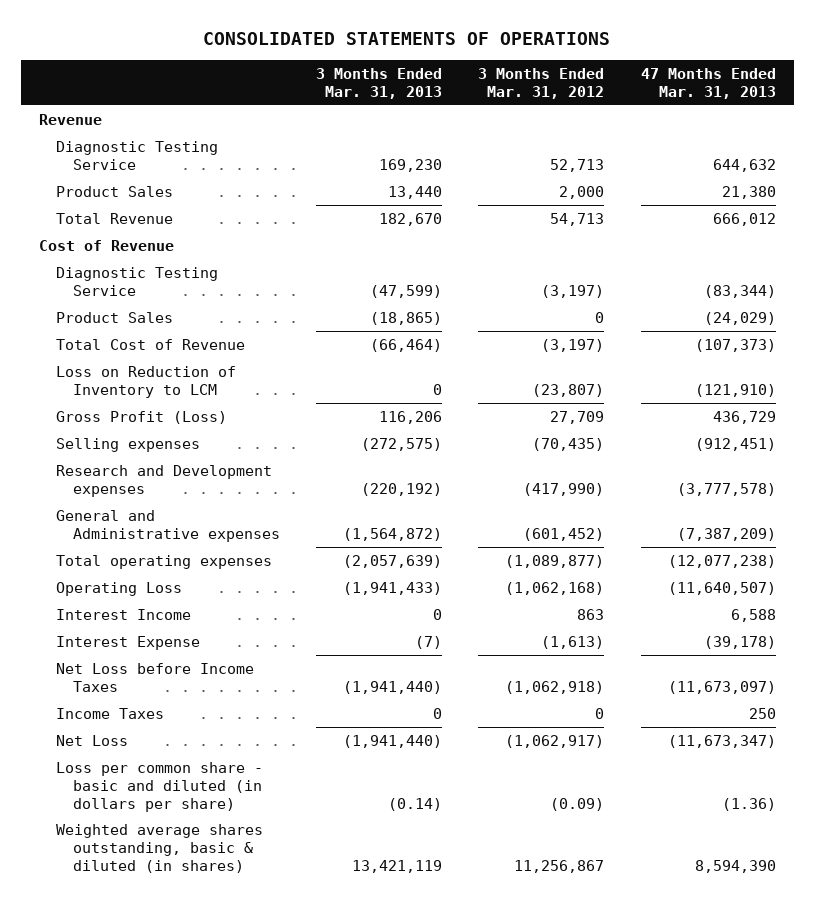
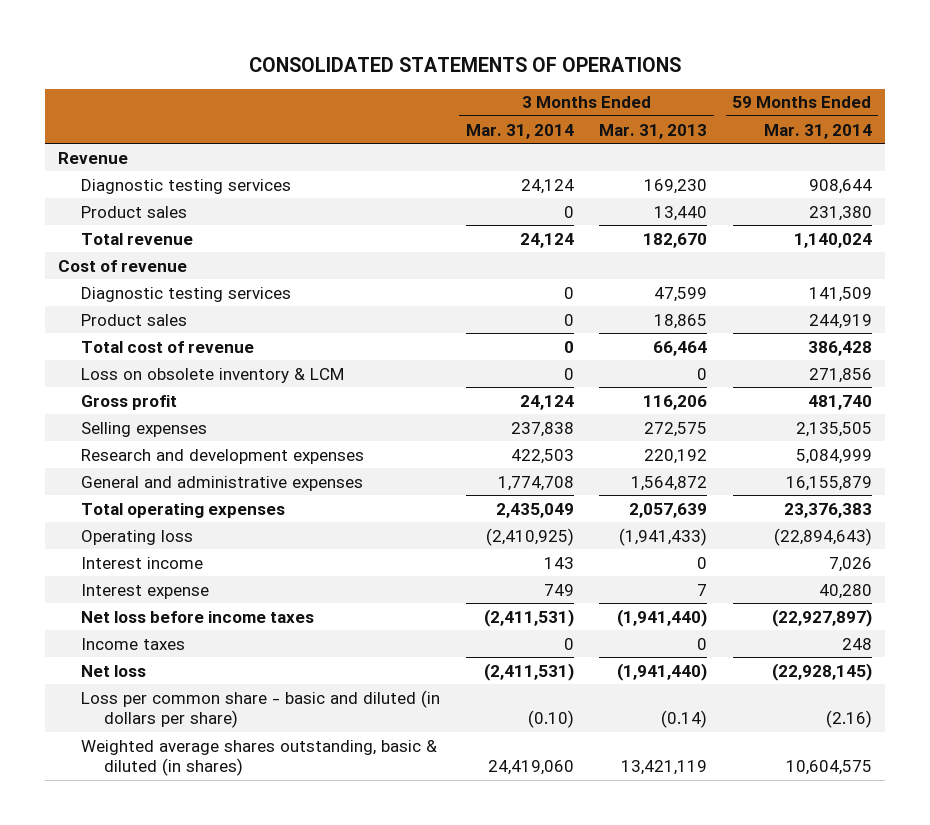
- | 3 Months Ended Mar. 31, 2013 | 3 Months Ended Mar. 31, 2012 | 47 Months Ended Mar. 31, 2013
+ | 3 Months Ended Mar. 31, 2014 | 3 Months Ended Mar. 31, 2013 | 59 Months Ended Mar. 31, 2014
- Diagnostic Testing Service | 169,230 | 52,713 | 644,632
- Product Sales | 13,440 | 2,000 | 21,380
- Total Revenue | 182,670 | 54,713 | 666,012
- Cost of Revenue
- Diagnostic Testing Service | (47,599) | (3,197) | (83,344)
- Product Sales | (18,865) | 0 | (24,029)
- Total Cost of Revenue | (66,464) | (3,197) | (107,373)
- Loss on Reduction of Inventory to LCM | 0 | (23,807) | (121,910)
- Gross Profit (Loss) | 116,206 | 27,709 | 436,729
- Selling expenses | (272,575) | (70,435) | (912,451)
- Research and Development expenses | (220,192) | (417,990) | (3,777,578)
- General and Administrative expenses | (1,564,872) | (601,452) | (7,387,209)
- Total operating expenses | (2,057,639) | (1,089,877) | (12,077,238)
- Operating Loss | (1,941,433) | (1,062,168) | (11,640,507)
- Interest Income | 0 | 863 | 6,588
- Interest Expense | (7) | (1,613) | (39,178)
- Net Loss before Income Taxes | (1,941,440) | (1,062,918) | (11,673,097)
- Income Taxes | 0 | 0 | 250
- Net Loss | (1,941,440) | (1,062,917) | (11,673,347)
+ Diagnostic testing services | 24,124 | 169,230 | 908,644
+ Product sales | 0 | 13,440 | 231,380
+ Total revenue | 24,124 | 182,670 | 1,140,024
+ Cost of revenue
+ Diagnostic testing services | 0 | 47,599 | 141,509
+ Product sales | 0 | 18,865 | 244,919
+ Total cost of revenue | 0 | 66,464 | 386,428
+ Loss on obsolete inventory & LCM | 0 | 0 | 271,856
+ Gross profit | 24,124 | 116,206 | 481,740
+ Selling expenses | 237,838 | 272,575 | 2,135,505
+ Research and development expenses | 422,503 | 220,192 | 5,084,999
+ General and administrative expenses | 1,774,708 | 1,564,872 | 16,155,879
+ Total operating expenses | 2,435,049 | 2,057,639 | 23,376,383
+ Operating loss | (2,410,925) | (1,941,433) | (22,894,643)
+ Interest income | 143 | 0 | 7,026
+ Interest expense | 749 | 7 | 40,280
+ Net loss before income taxes | (2,411,531) | (1,941,440) | (22,927,897)
+ Income taxes | 0 | 0 | 248
+ Net loss | (2,411,531) | (1,941,440) | (22,928,145)

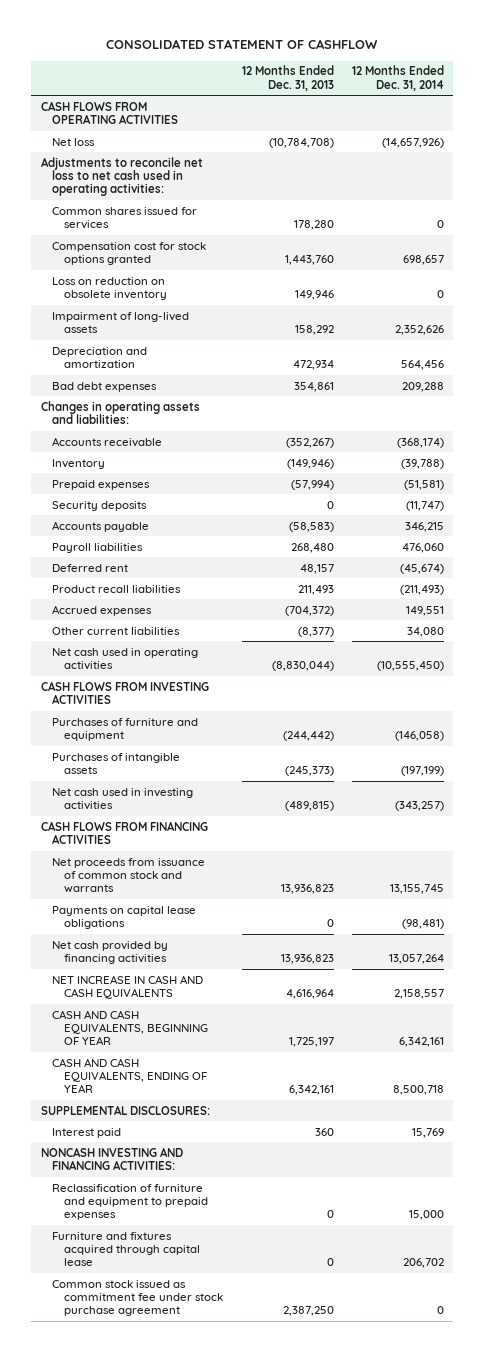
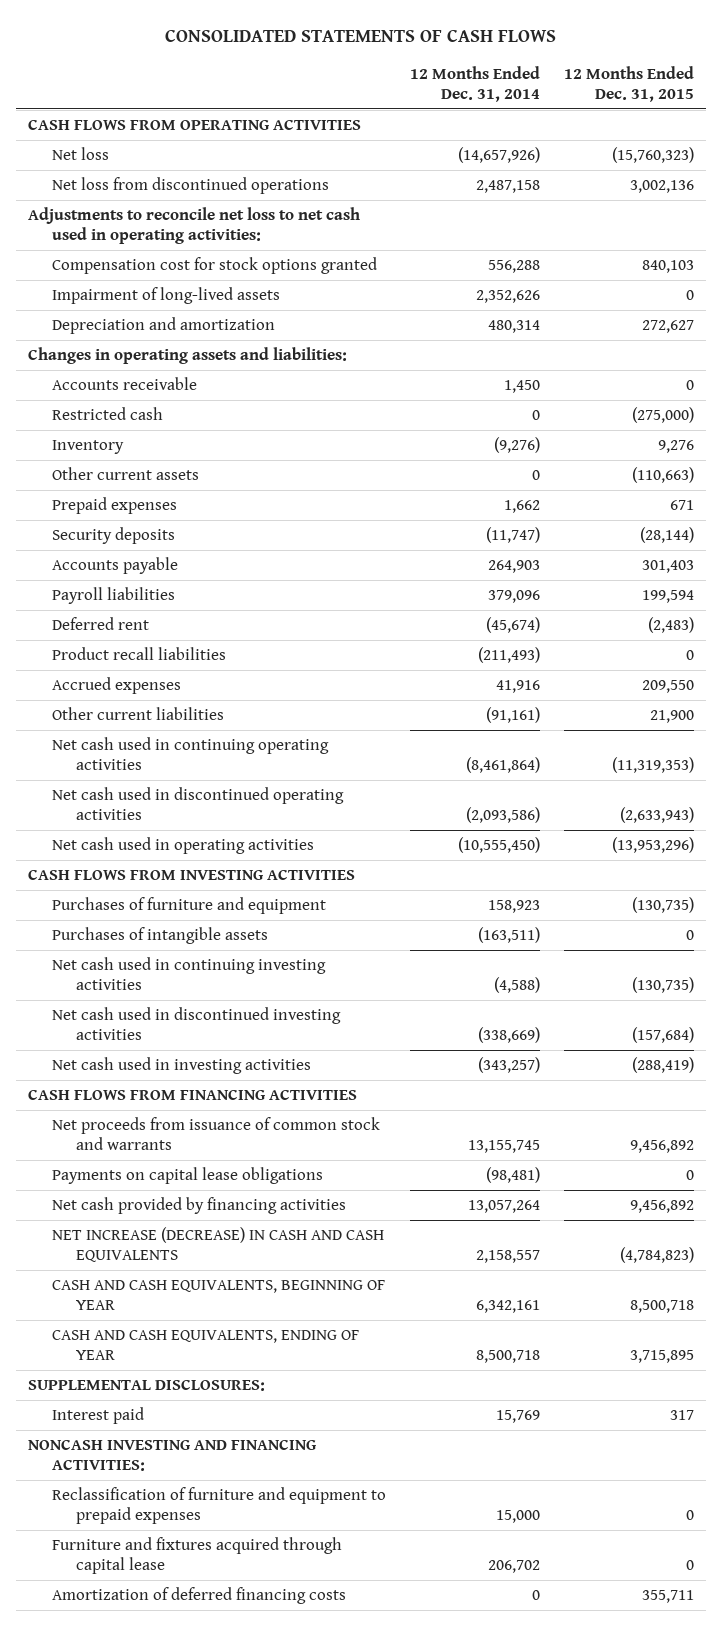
- CONSOLIDATED STATEMENT OF CASHFLOW
+ CONSOLIDATED STATEMENTS OF CASH FLOWS
- | 12 Months Ended Dec. 31, 2013 | 12 Months Ended Dec. 31, 2014
+ | 12 Months Ended Dec. 31, 2014 | 12 Months Ended Dec. 31, 2015
+ Net loss from discontinued operations | 2,487,158 | 3,002,136
- Common shares issued for services | 178,280 | 0
- Compensation cost for stock options granted | 1,443,760 | 698,657
- Loss on reduction on obsolete inventory | 149,946 | 0
+ Compensation cost for stock options granted | 556,288 | 840,103
- Depreciation and amortization | 472,934 | 564,456
- Bad debt expenses | 354,861 | 209,288
+ Depreciation and amortization | 480,314 | 272,627
- Accounts receivable | (352,267) | (368,174)
- Inventory | (149,946) | (39,788)
- Prepaid expenses | (57,994) | (51,581)
+ Accounts receivable | 1,450 | 0
+ Restricted cash | 0 | (275,000)
+ Inventory | (9,276) | 9,276
+ Other current assets | 0 | (110,663)
+ Prepaid expenses | 1,662 | 671
- Accounts payable | (58,583) | 346,215
- Payroll liabilities | 268,480 | 476,060
+ Accounts payable | 264,903 | 301,403
+ Payroll liabilities | 379,096 | 199,594
- Accrued expenses | (704,372) | 149,551
- Other current liabilities | (8,377) | 34,080
+ Accrued expenses | 41,916 | 209,550
+ Other current liabilities | (91,161) | 21,900
+ Net cash used in continuing operating activities | (8,461,864) | (11,319,353)
+ Net cash used in discontinued operating activities | (2,093,586) | (2,633,943)
- Purchases of furniture and equipment | (244,442) | (146,058)
- Purchases of intangible assets | (245,373) | (197,199)
+ Purchases of furniture and equipment | 158,923 | (130,735)
+ Purchases of intangible assets | (163,511) | 0
+ Net cash used in continuing investing activities | (4,588) | (130,735)
+ Net cash used in discontinued investing activities | (338,669) | (157,684)
- NET INCREASE IN CASH AND CASH EQUIVALENTS | 4,616,964 | 2,158,557
+ NET INCREASE (DECREASE) IN CASH AND CASH EQUIVALENTS | 2,158,557 | (4,784,823)
- Common stock issued as commitment fee under stock purchase agreement | 2,387,250 | 0
+ Amortization of deferred financing costs | 0 | 355,711

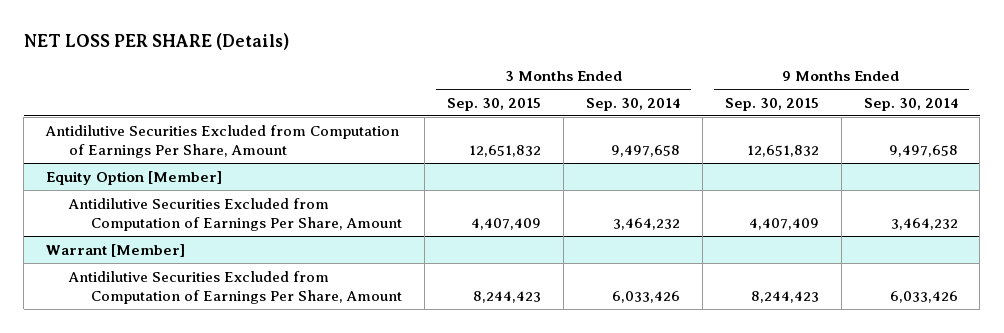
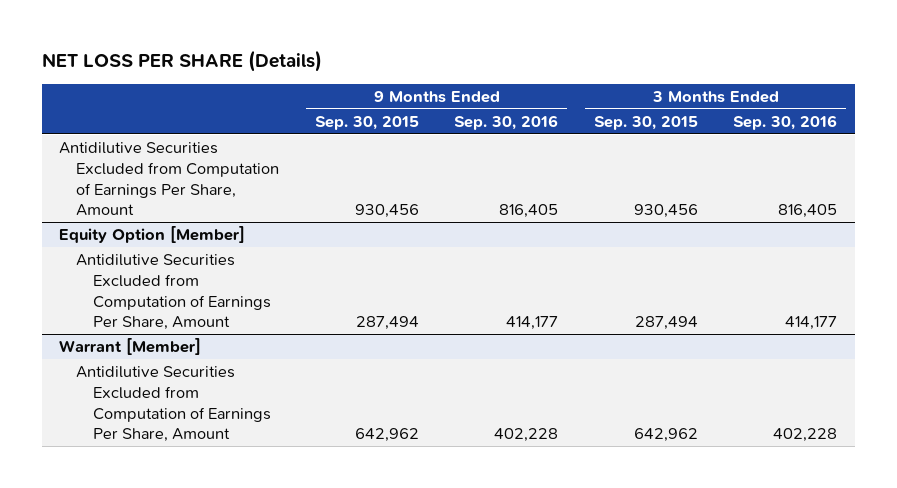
- | 3 Months Ended Sep. 30, 2015 | 3 Months Ended Sep. 30, 2014 | 9 Months Ended Sep. 30, 2015 | 9 Months Ended Sep. 30, 2014
+ | 9 Months Ended Sep. 30, 2015 | 9 Months Ended Sep. 30, 2016 | 3 Months Ended Sep. 30, 2015 | 3 Months Ended Sep. 30, 2016
- Antidilutive Securities Excluded from Computation of Earnings Per Share, Amount | 12,651,832 | 9,497,658 | 12,651,832 | 9,497,658
+ Antidilutive Securities Excluded from Computation of Earnings Per Share, Amount | 930,456 | 816,405 | 930,456 | 816,405
@ Equity Option [Member]
- Antidilutive Securities Excluded from Computation of Earnings Per Share, Amount | 4,407,409 | 3,464,232 | 4,407,409 | 3,464,232
+ Antidilutive Securities Excluded from Computation of Earnings Per Share, Amount | 287,494 | 414,177 | 287,494 | 414,177
@ Warrant [Member]
- Antidilutive Securities Excluded from Computation of Earnings Per Share, Amount | 8,244,423 | 6,033,426 | 8,244,423 | 6,033,426
+ Antidilutive Securities Excluded from Computation of Earnings Per Share, Amount | 642,962 | 402,228 | 642,962 | 402,228

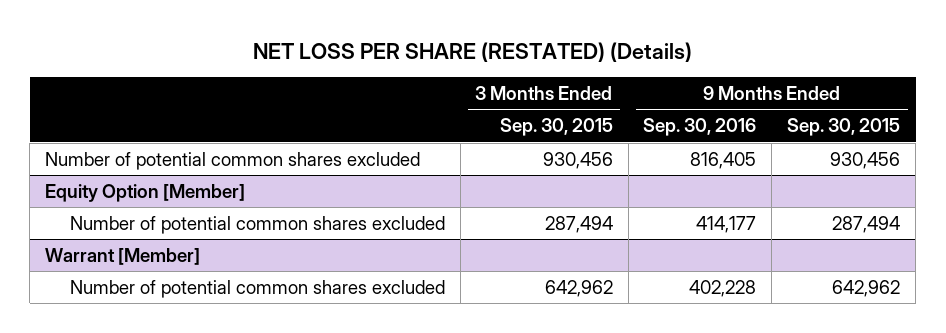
- NET LOSS PER SHARE (Details)
+ NET LOSS PER SHARE (RESTATED) (Details)
- | 9 Months Ended Sep. 30, 2015 | 9 Months Ended Sep. 30, 2016 | 3 Months Ended Sep. 30, 2015 | 3 Months Ended Sep. 30, 2016
+ | 3 Months Ended Sep. 30, 2015 | 9 Months Ended Sep. 30, 2016 | 9 Months Ended Sep. 30, 2015
- Antidilutive Securities Excluded from Computation of Earnings Per Share, Amount | 930,456 | 816,405 | 930,456 | 816,405
+ Number of potential common shares excluded | 930,456 | 816,405 | 930,456
@ Equity Option [Member]
- Antidilutive Securities Excluded from Computation of Earnings Per Share, Amount | 287,494 | 414,177 | 287,494 | 414,177
+ Number of potential common shares excluded | 287,494 | 414,177 | 287,494
@ Warrant [Member]
- Antidilutive Securities Excluded from Computation of Earnings Per Share, Amount | 642,962 | 402,228 | 642,962 | 402,228
+ Number of potential common shares excluded | 642,962 | 402,228 | 642,962

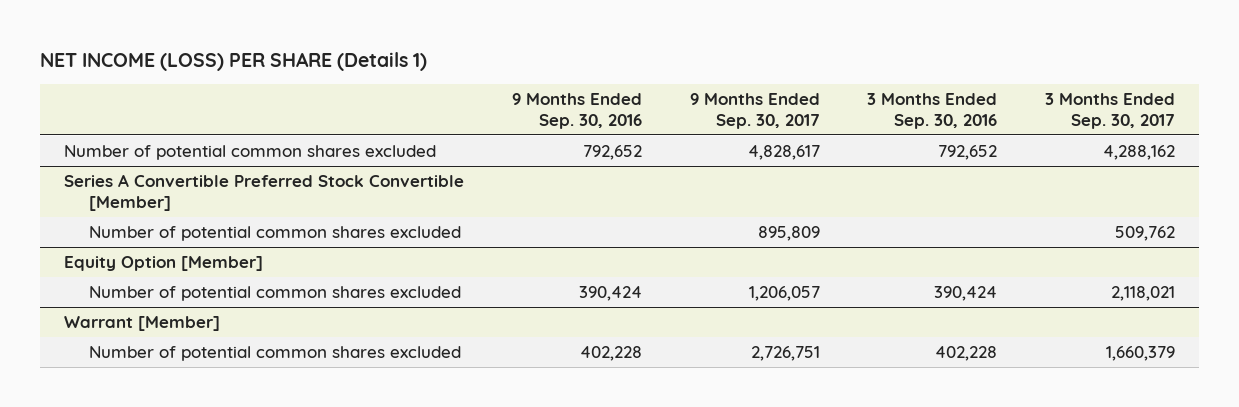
- NET LOSS PER SHARE (RESTATED) (Details)
+ NET INCOME (LOSS) PER SHARE (Details 1)
- | 3 Months Ended Sep. 30, 2015 | 9 Months Ended Sep. 30, 2016 | 9 Months Ended Sep. 30, 2015
+ | 9 Months Ended Sep. 30, 2016 | 9 Months Ended Sep. 30, 2017 | 3 Months Ended Sep. 30, 2016 | 3 Months Ended Sep. 30, 2017
- Number of potential common shares excluded | 930,456 | 816,405 | 930,456
+ Number of potential common shares excluded | 792,652 | 4,828,617 | 792,652 | 4,288,162
+ Series A Convertible Preferred Stock Convertible [Member]
+ Number of potential common shares excluded | | 895,809 | | 509,762
@ Equity Option [Member]
- Number of potential common shares excluded | 287,494 | 414,177 | 287,494
+ Number of potential common shares excluded | 390,424 | 1,206,057 | 390,424 | 2,118,021

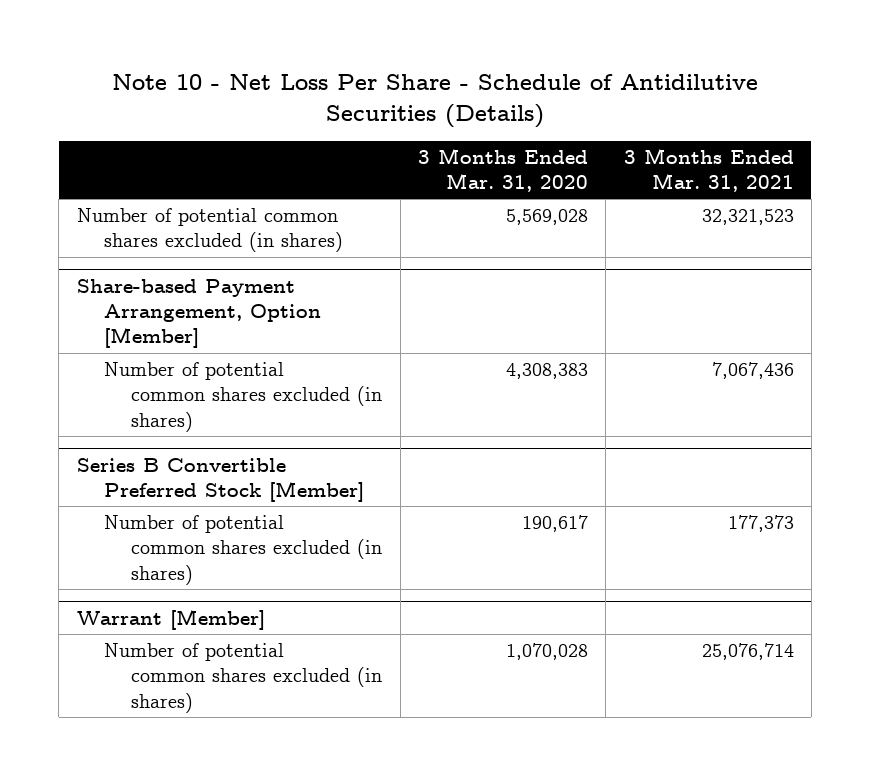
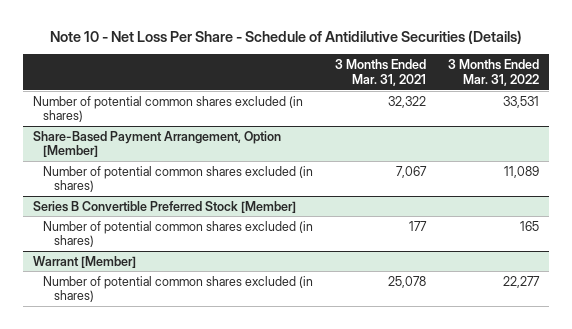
- | 3 Months Ended Mar. 31, 2020 | 3 Months Ended Mar. 31, 2021
+ | 3 Months Ended Mar. 31, 2021 | 3 Months Ended Mar. 31, 2022
- Number of potential common shares excluded (in shares) | 5,569,028 | 32,321,523
- Share-based Payment Arrangement, Option [Member]
- Number of potential common shares excluded (in shares) | 4,308,383 | 7,067,436
+ Number of potential common shares excluded (in shares) | 32,322 | 33,531
+ Share-Based Payment Arrangement, Option [Member]
+ Number of potential common shares excluded (in shares) | 7,067 | 11,089
@ Series B Convertible Preferred Stock [Member]
- Number of potential common shares excluded (in shares) | 190,617 | 177,373
+ Number of potential common shares excluded (in shares) | 177 | 165
@ Warrant [Member]
- Number of potential common shares excluded (in shares) | 1,070,028 | 25,076,714
+ Number of potential common shares excluded (in shares) | 25,078 | 22,277

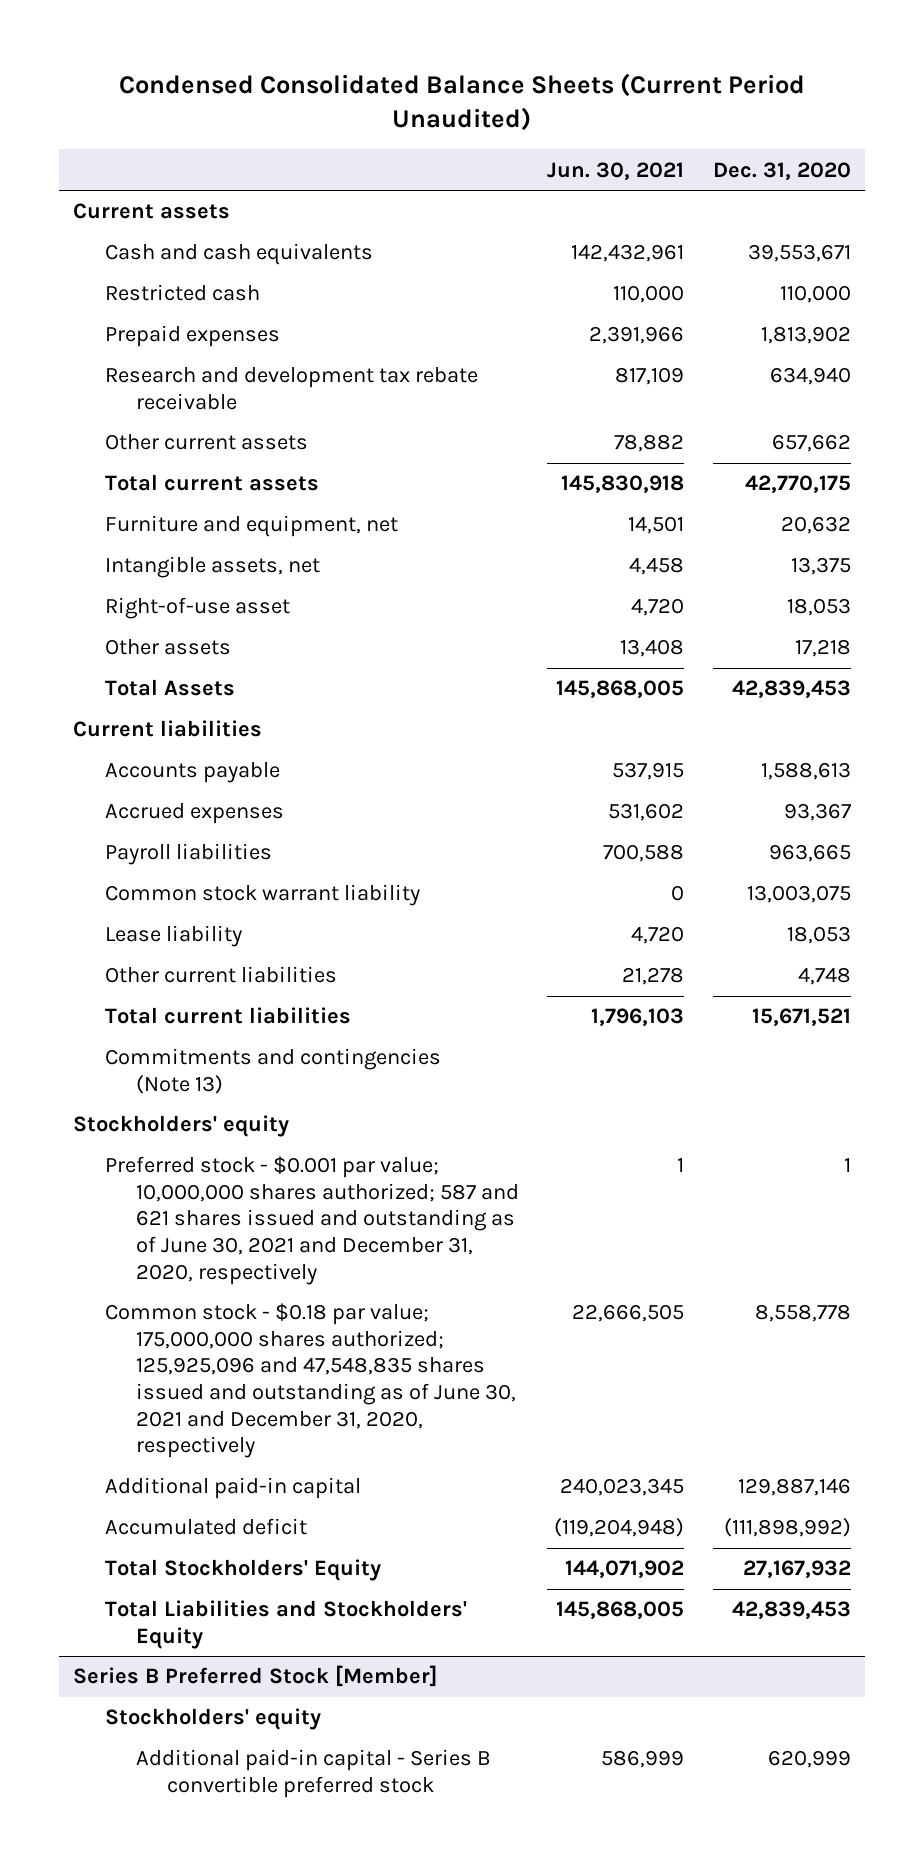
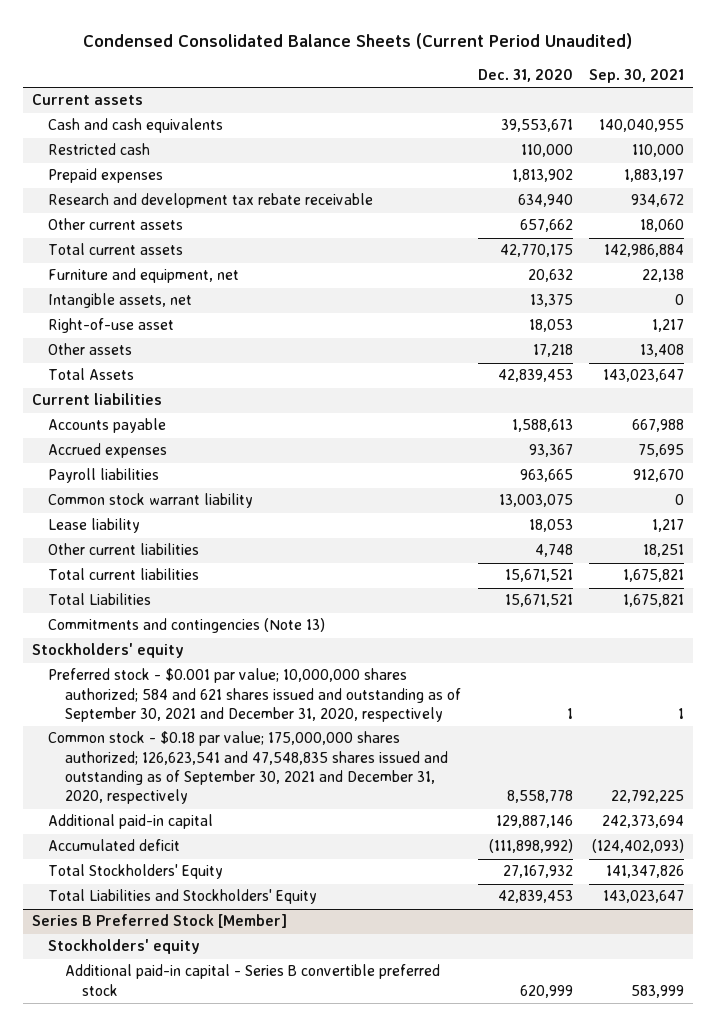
- | Jun. 30, 2021 | Dec. 31, 2020
+ | Dec. 31, 2020 | Sep. 30, 2021
+ Total Liabilities | 15,671,521 | 1,675,821
- Preferred stock - $0.001 par value; 10,000,000 shares authorized; 587 and 621 shares issued and outstanding as of June 30, 2021 and December 31, 2020, respectively | 1 | 1
- Common stock - $0.18 par value; 175,000,000 shares authorized; 125,925,096 and 47,548,835 shares issued and outstanding as of June 30, 2021 and December 31, 2020, respectively | 22,666,505 | 8,558,778
+ Preferred stock - $0.001 par value; 10,000,000 shares authorized; 584 and 621 shares issued and outstanding as of September 30, 2021 and December 31, 2020, respectively | 1 | 1
+ Common stock - $0.18 par value; 175,000,000 shares authorized; 126,623,541 and 47,548,835 shares issued and outstanding as of September 30, 2021 and December 31, 2020, respectively | 8,558,778 | 22,792,225

